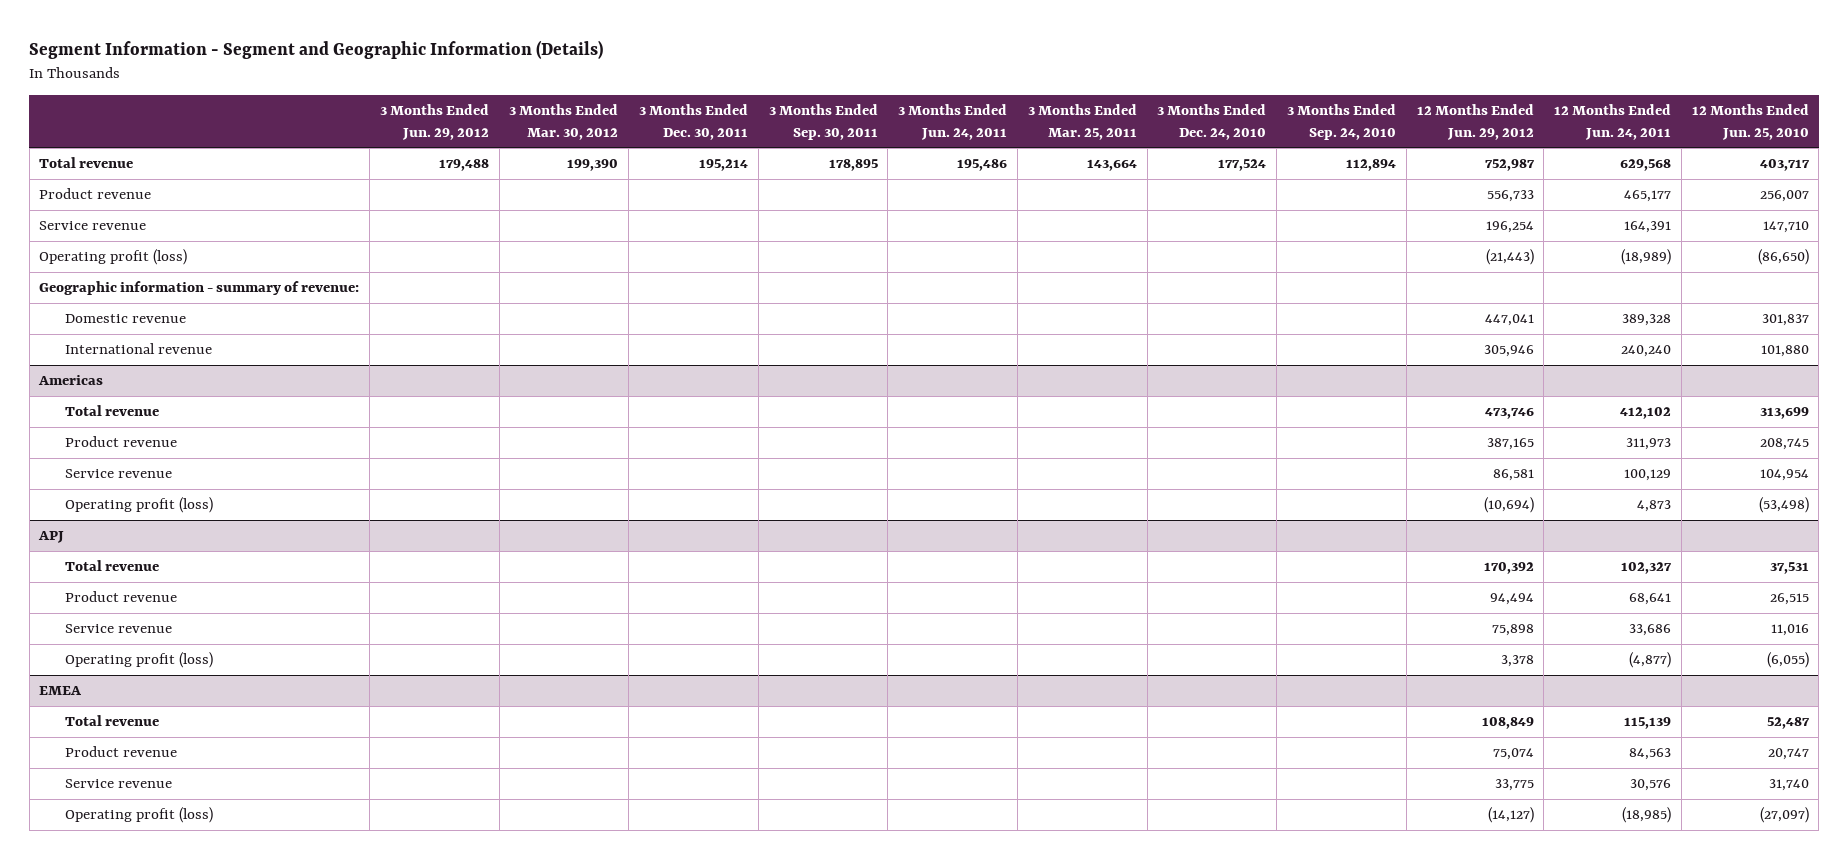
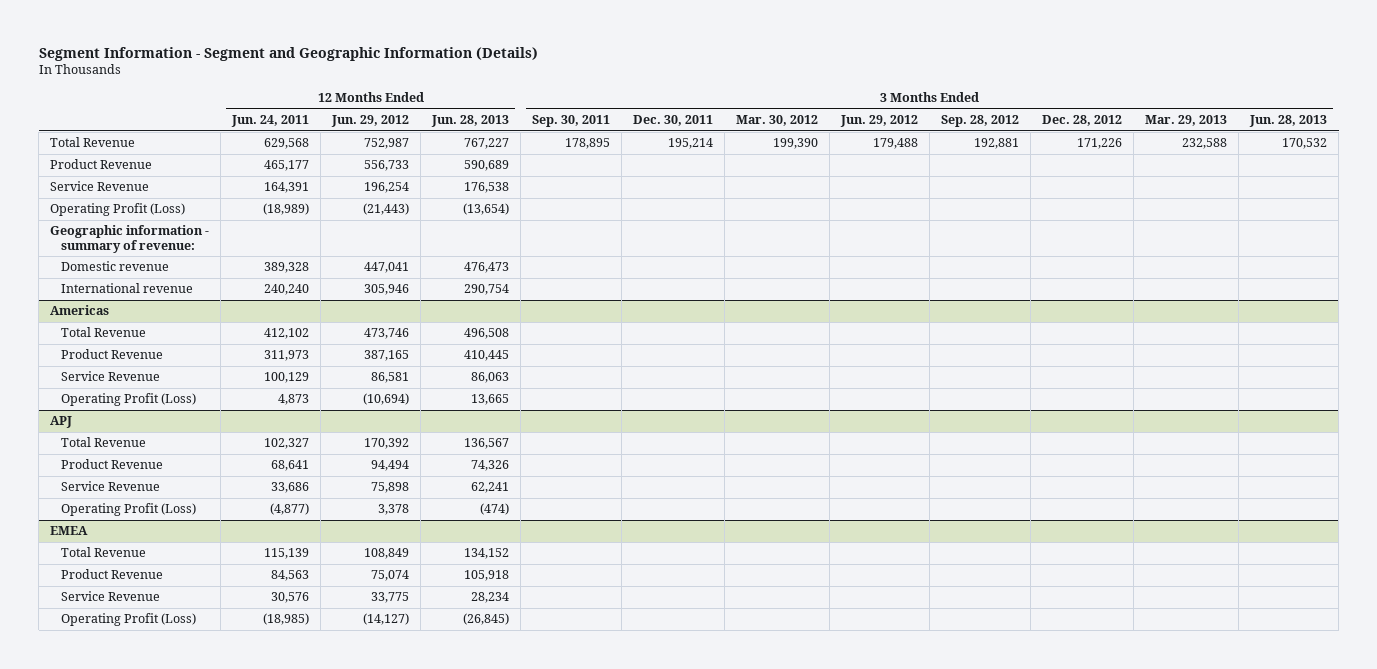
- | 3 Months Ended Jun. 29, 2012 | 3 Months Ended Mar. 30, 2012 | 3 Months Ended Dec. 30, 2011 | 3 Months Ended Sep. 30, 2011 | 3 Months Ended Jun. 24, 2011 | 3 Months Ended Mar. 25, 2011 | 3 Months Ended Dec. 24, 2010 | 3 Months Ended Sep. 24, 2010 | 12 Months Ended Jun. 29, 2012 | 12 Months Ended Jun. 24, 2011 | 12 Months Ended Jun. 25, 2010
+ | 12 Months Ended Jun. 24, 2011 | 12 Months Ended Jun. 29, 2012 | 12 Months Ended Jun. 28, 2013 | 3 Months Ended Sep. 30, 2011 | 3 Months Ended Dec. 30, 2011 | 3 Months Ended Mar. 30, 2012 | 3 Months Ended Jun. 29, 2012 | 3 Months Ended Sep. 28, 2012 | 3 Months Ended Dec. 28, 2012 | 3 Months Ended Mar. 29, 2013 | 3 Months Ended Jun. 28, 2013
- Total revenue | 179,488 | 199,390 | 195,214 | 178,895 | 195,486 | 143,664 | 177,524 | 112,894 | 752,987 | 629,568 | 403,717
- Product revenue | | | | | | | | | 556,733 | 465,177 | 256,007
- Service revenue | | | | | | | | | 196,254 | 164,391 | 147,710
- Operating profit (loss) | | | | | | | | | (21,443) | (18,989) | (86,650)
+ Total Revenue | 629,568 | 752,987 | 767,227 | 178,895 | 195,214 | 199,390 | 179,488 | 192,881 | 171,226 | 232,588 | 170,532
+ Product Revenue | 465,177 | 556,733 | 590,689 | | | | | | | |
+ Service Revenue | 164,391 | 196,254 | 176,538 | | | | | | | |
+ Operating Profit (Loss) | (18,989) | (21,443) | (13,654) | | | | | | | |
@ Americas
- Total revenue | | | | | | | | | 473,746 | 412,102 | 313,699
- Product revenue | | | | | | | | | 387,165 | 311,973 | 208,745
- Service revenue | | | | | | | | | 86,581 | 100,129 | 104,954
- Operating profit (loss) | | | | | | | | | (10,694) | 4,873 | (53,498)
+ Total Revenue | 412,102 | 473,746 | 496,508 | | | | | | | |
+ Product Revenue | 311,973 | 387,165 | 410,445 | | | | | | | |
+ Service Revenue | 100,129 | 86,581 | 86,063 | | | | | | | |
+ Operating Profit (Loss) | 4,873 | (10,694) | 13,665 | | | | | | | |
@ APJ
- Total revenue | | | | | | | | | 170,392 | 102,327 | 37,531
- Product revenue | | | | | | | | | 94,494 | 68,641 | 26,515
- Service revenue | | | | | | | | | 75,898 | 33,686 | 11,016
- Operating profit (loss) | | | | | | | | | 3,378 | (4,877) | (6,055)
+ Total Revenue | 102,327 | 170,392 | 136,567 | | | | | | | |
+ Product Revenue | 68,641 | 94,494 | 74,326 | | | | | | | |
+ Service Revenue | 33,686 | 75,898 | 62,241 | | | | | | | |
+ Operating Profit (Loss) | (4,877) | 3,378 | (474) | | | | | | | |
@ EMEA
- Total revenue | | | | | | | | | 108,849 | 115,139 | 52,487
- Product revenue | | | | | | | | | 75,074 | 84,563 | 20,747
- Service revenue | | | | | | | | | 33,775 | 30,576 | 31,740
- Operating profit (loss) | | | | | | | | | (14,127) | (18,985) | (27,097)
+ Total Revenue | 115,139 | 108,849 | 134,152 | | | | | | | |
+ Product Revenue | 84,563 | 75,074 | 105,918 | | | | | | | |
+ Service Revenue | 30,576 | 33,775 | 28,234 | | | | | | | |
+ Operating Profit (Loss) | (18,985) | (14,127) | (26,845) | | | | | | | |

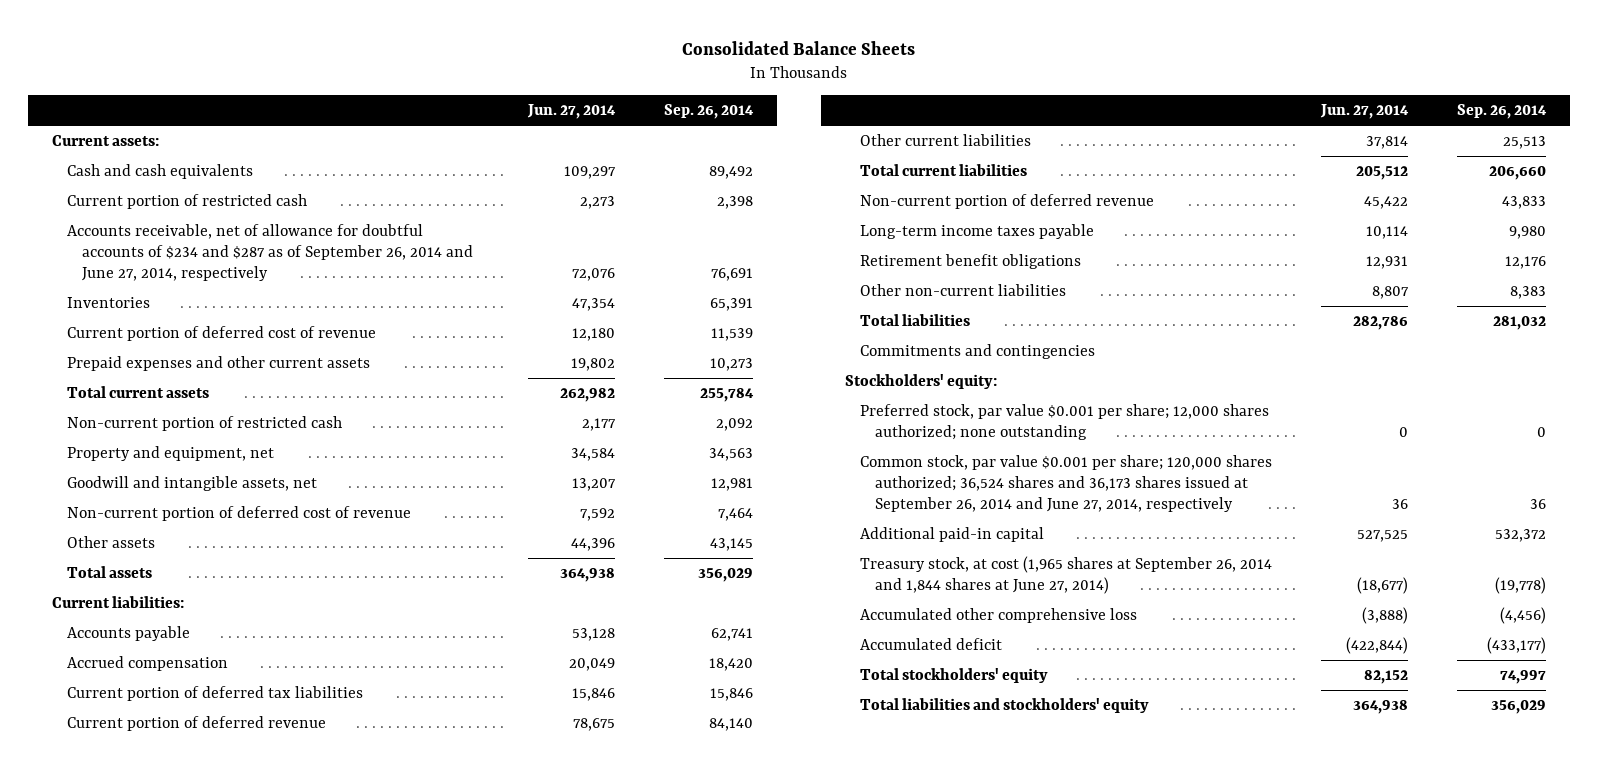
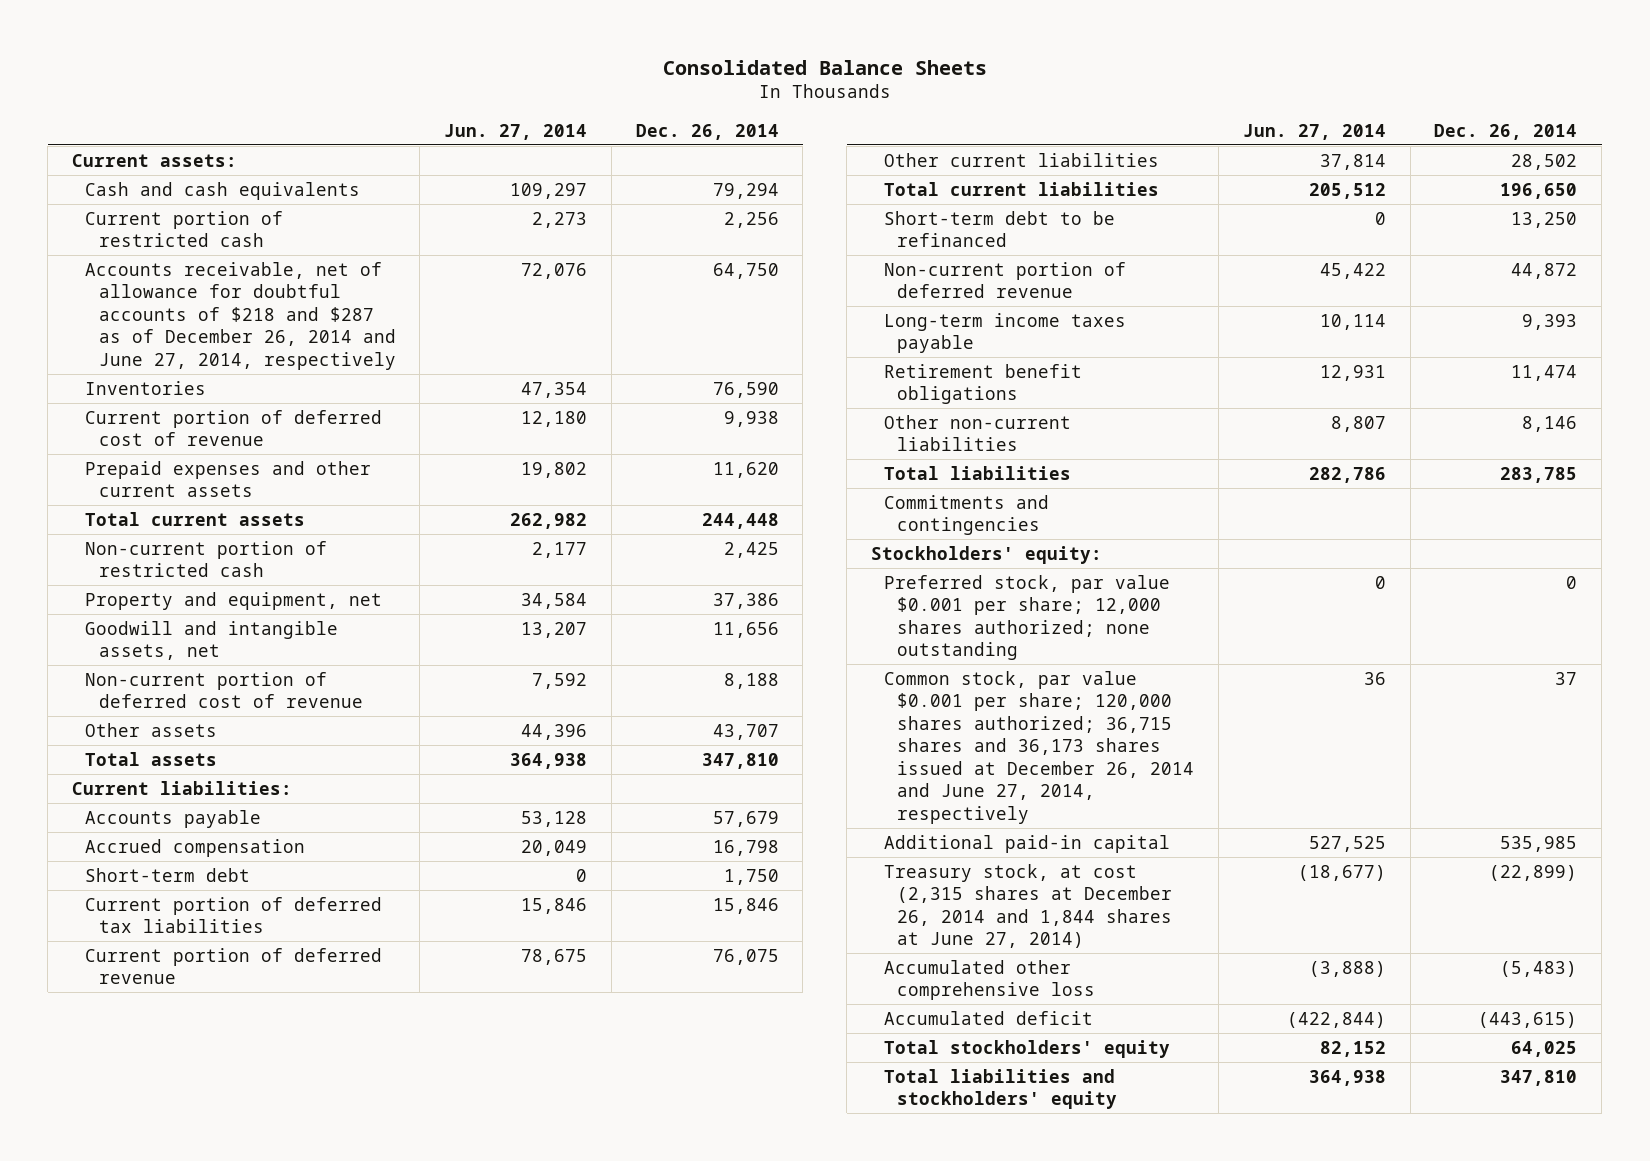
- | Jun. 27, 2014 | Sep. 26, 2014
+ | Jun. 27, 2014 | Dec. 26, 2014
- Accounts receivable, net of allowance for doubtful accounts of $234 and $287 as of September 26, 2014 and June 27, 2014, respectively | 72,076 | 76,691
+ Accounts receivable, net of allowance for doubtful accounts of $218 and $287 as of December 26, 2014 and June 27, 2014, respectively | 72,076 | 64,750
+ Short-term debt | 0 | 1,750
+ Short-term debt to be refinanced | 0 | 13,250
- Common stock, par value $0.001 per share; 120,000 shares authorized; 36,524 shares and 36,173 shares issued at September 26, 2014 and June 27, 2014, respectively | 36 | 36
+ Common stock, par value $0.001 per share; 120,000 shares authorized; 36,715 shares and 36,173 shares issued at December 26, 2014 and June 27, 2014, respectively | 36 | 37
- Treasury stock, at cost (1,965 shares at September 26, 2014 and 1,844 shares at June 27, 2014) | (18,677) | (19,778)
+ Treasury stock, at cost (2,315 shares at December 26, 2014 and 1,844 shares at June 27, 2014) | (18,677) | (22,899)

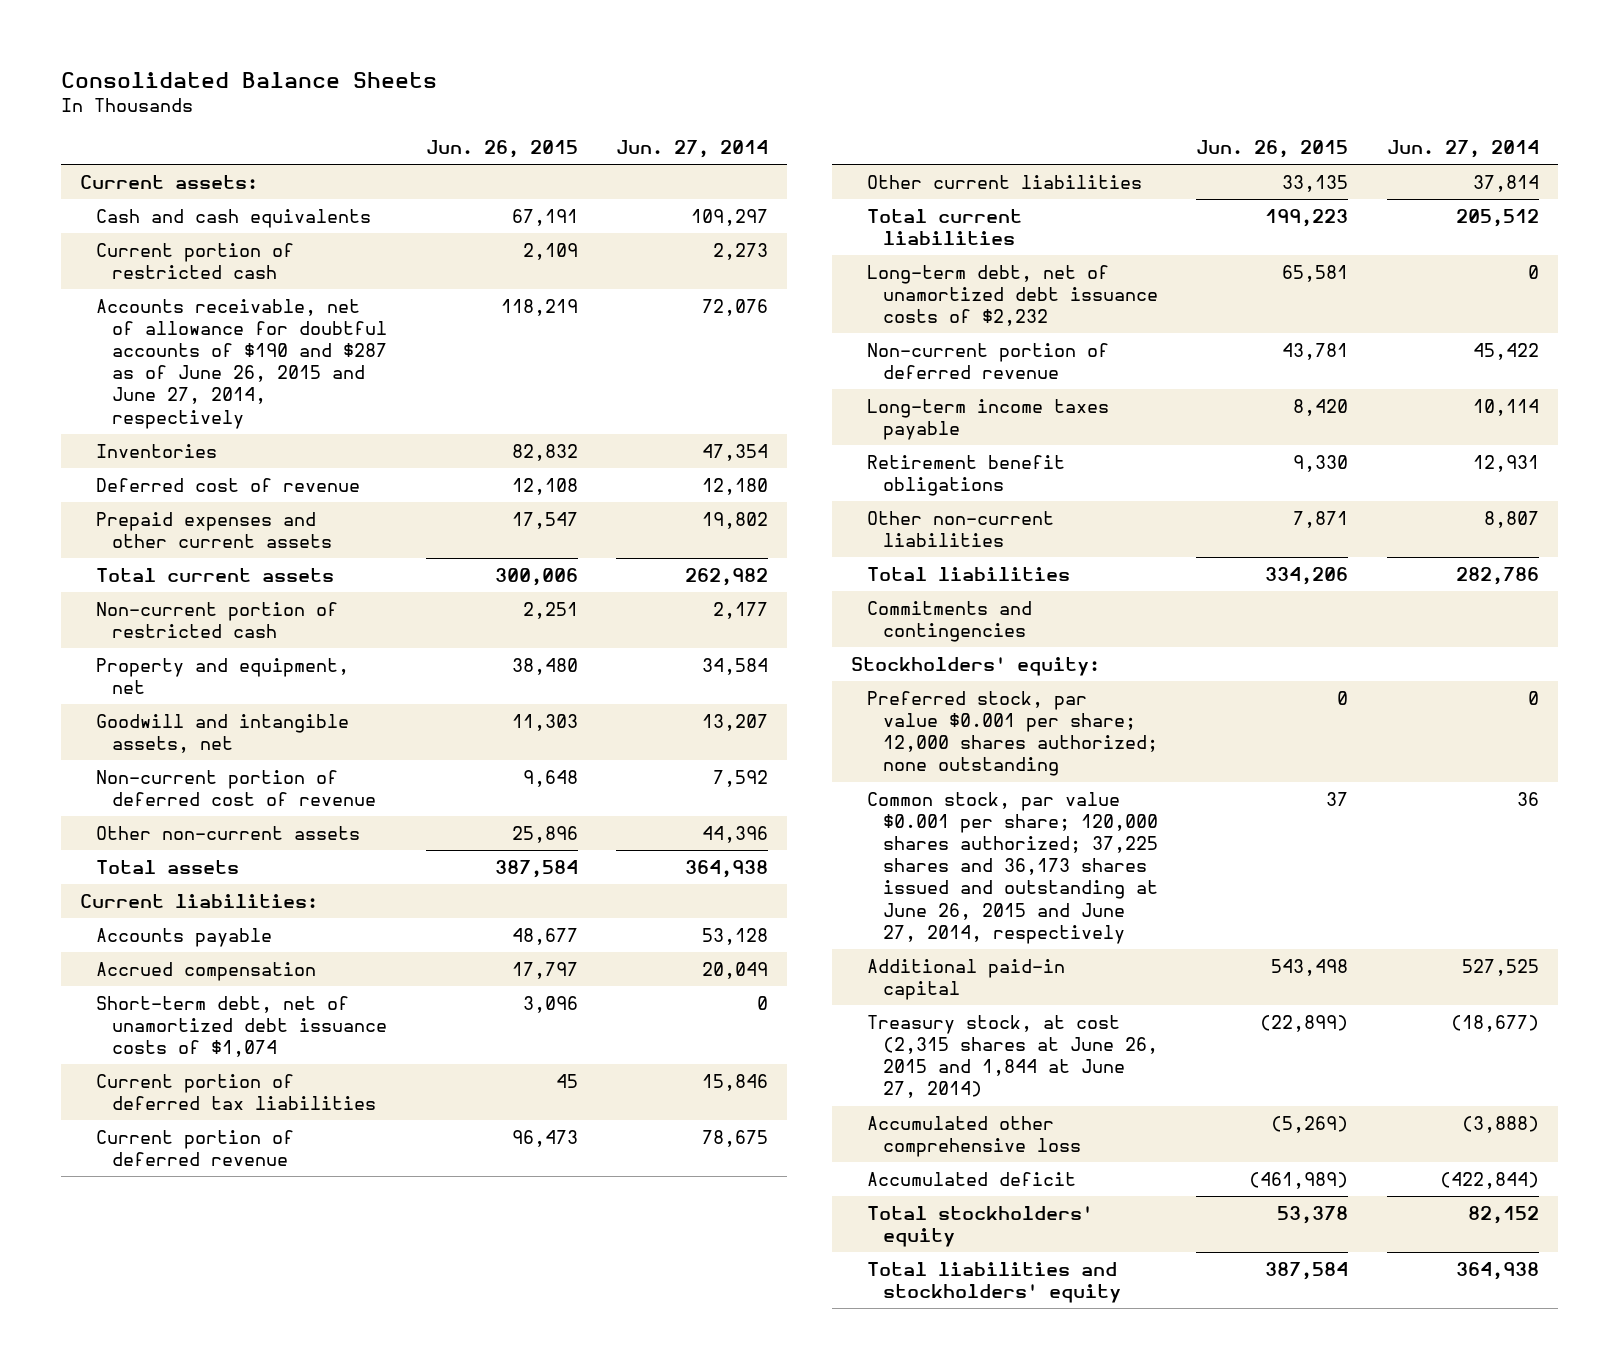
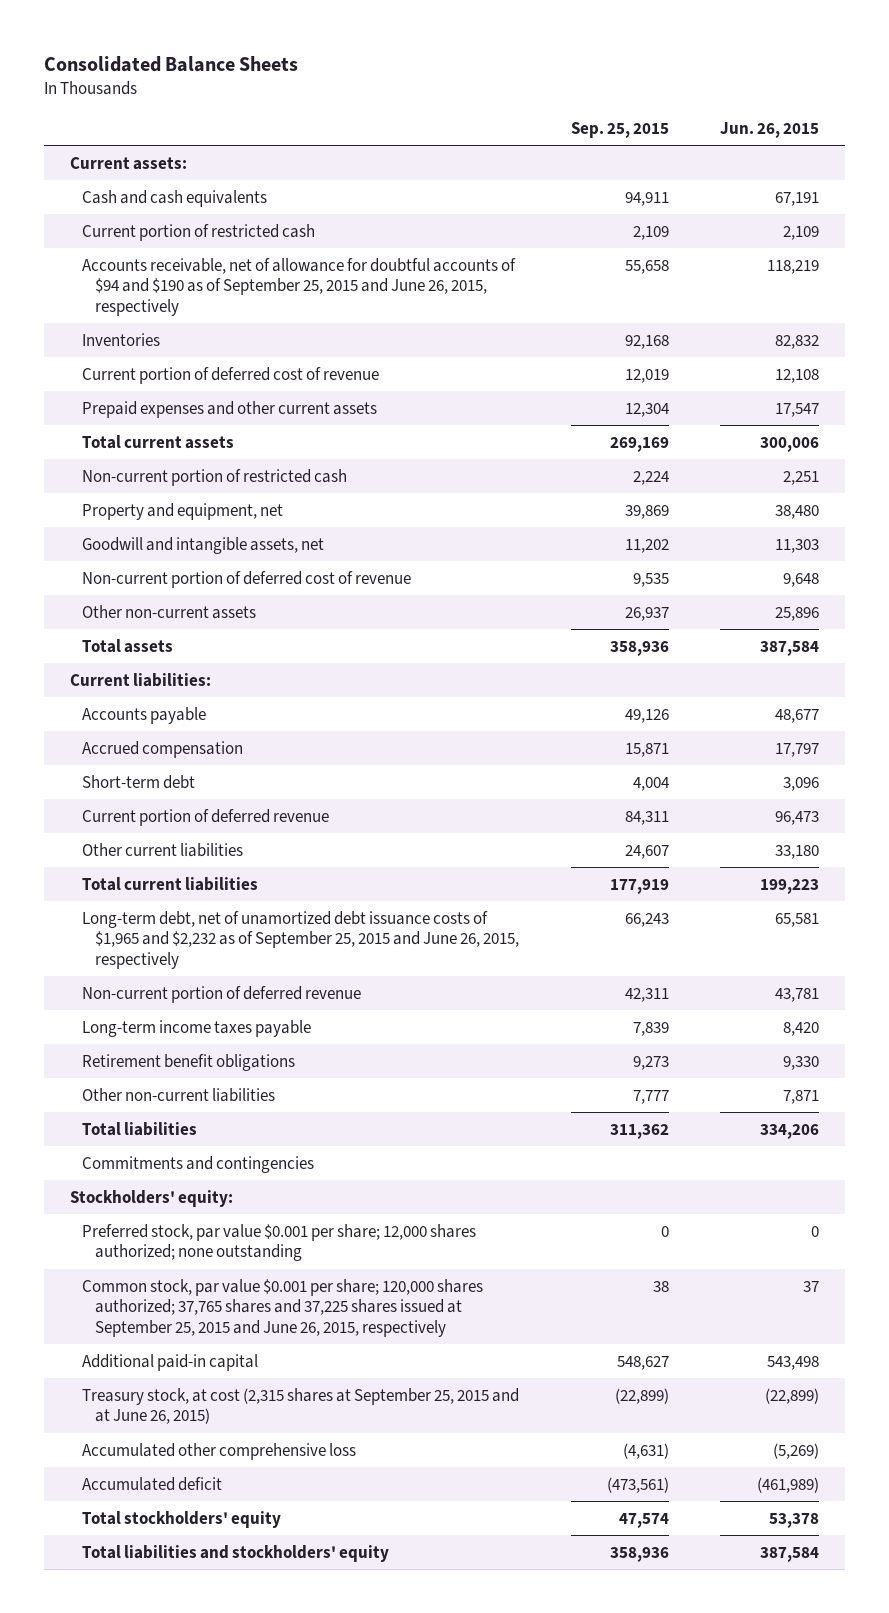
- | Jun. 26, 2015 | Jun. 27, 2014
+ | Sep. 25, 2015 | Jun. 26, 2015
- Accounts receivable, net of allowance for doubtful accounts of $190 and $287 as of June 26, 2015 and June 27, 2014, respectively | 118,219 | 72,076
+ Accounts receivable, net of allowance for doubtful accounts of $94 and $190 as of September 25, 2015 and June 26, 2015, respectively | 55,658 | 118,219
- Deferred cost of revenue | 12,108 | 12,180
+ Current portion of deferred cost of revenue | 12,019 | 12,108
- Short-term debt, net of unamortized debt issuance costs of $1,074 | 3,096 | 0
- Current portion of deferred tax liabilities | 45 | 15,846
+ Short-term debt | 4,004 | 3,096
- Other current liabilities | 33,135 | 37,814
+ Other current liabilities | 24,607 | 33,180
- Long-term debt, net of unamortized debt issuance costs of $2,232 | 65,581 | 0
+ Long-term debt, net of unamortized debt issuance costs of $1,965 and $2,232 as of September 25, 2015 and June 26, 2015, respectively | 66,243 | 65,581
- Common stock, par value $0.001 per share; 120,000 shares authorized; 37,225 shares and 36,173 shares issued and outstanding at June 26, 2015 and June 27, 2014, respectively | 37 | 36
+ Common stock, par value $0.001 per share; 120,000 shares authorized; 37,765 shares and 37,225 shares issued at September 25, 2015 and June 26, 2015, respectively | 38 | 37
- Treasury stock, at cost (2,315 shares at June 26, 2015 and 1,844 at June 27, 2014) | (22,899) | (18,677)
+ Treasury stock, at cost (2,315 shares at September 25, 2015 and at June 26, 2015) | (22,899) | (22,899)

